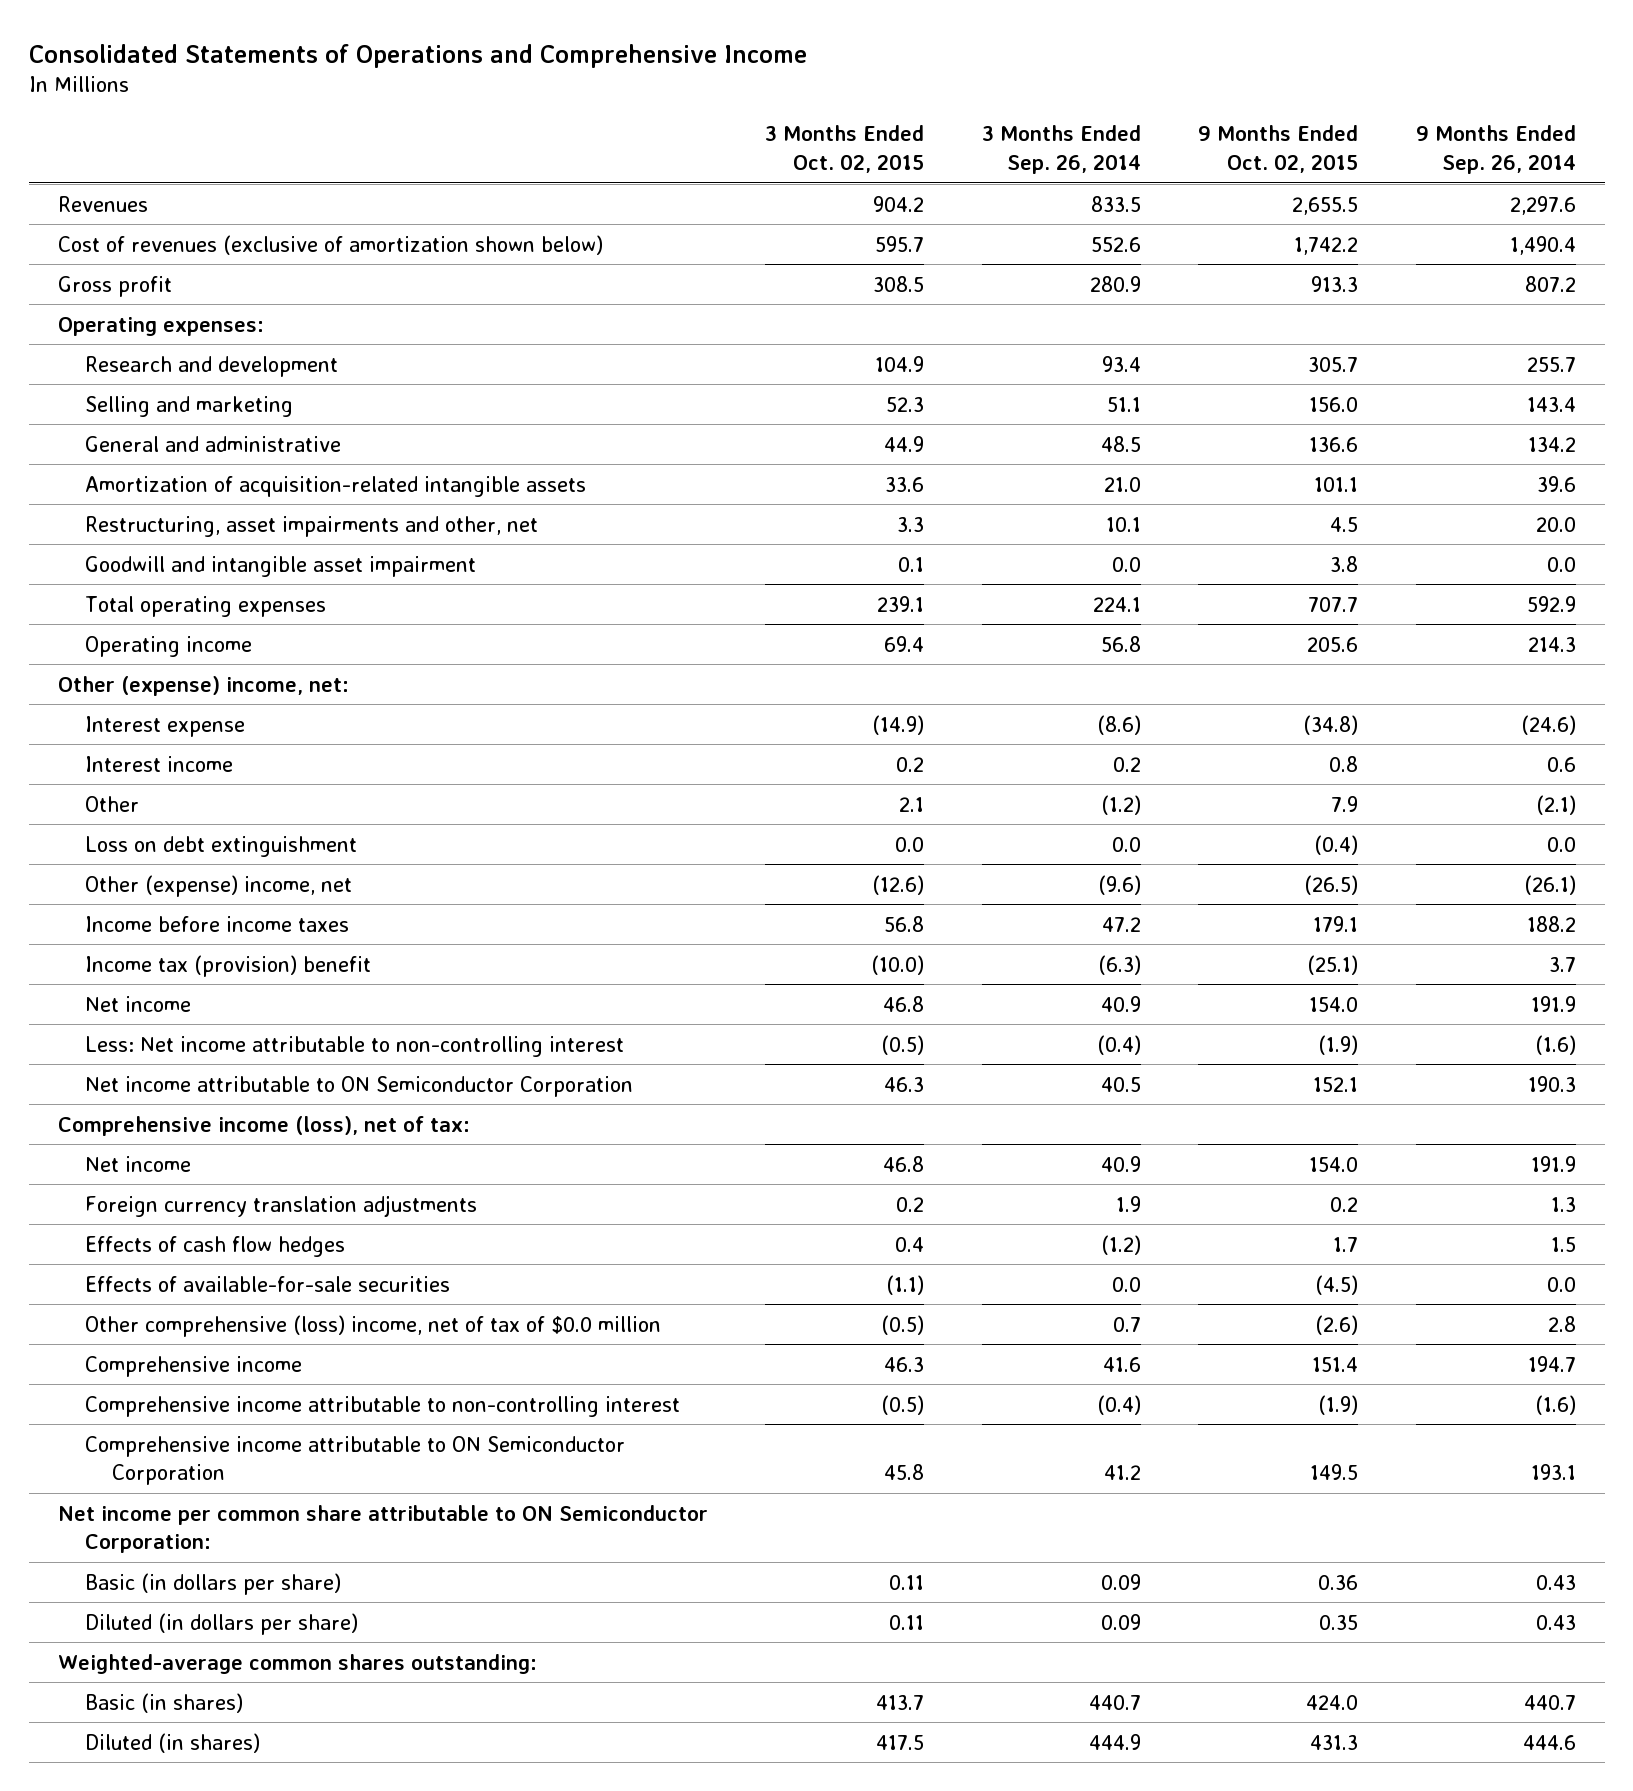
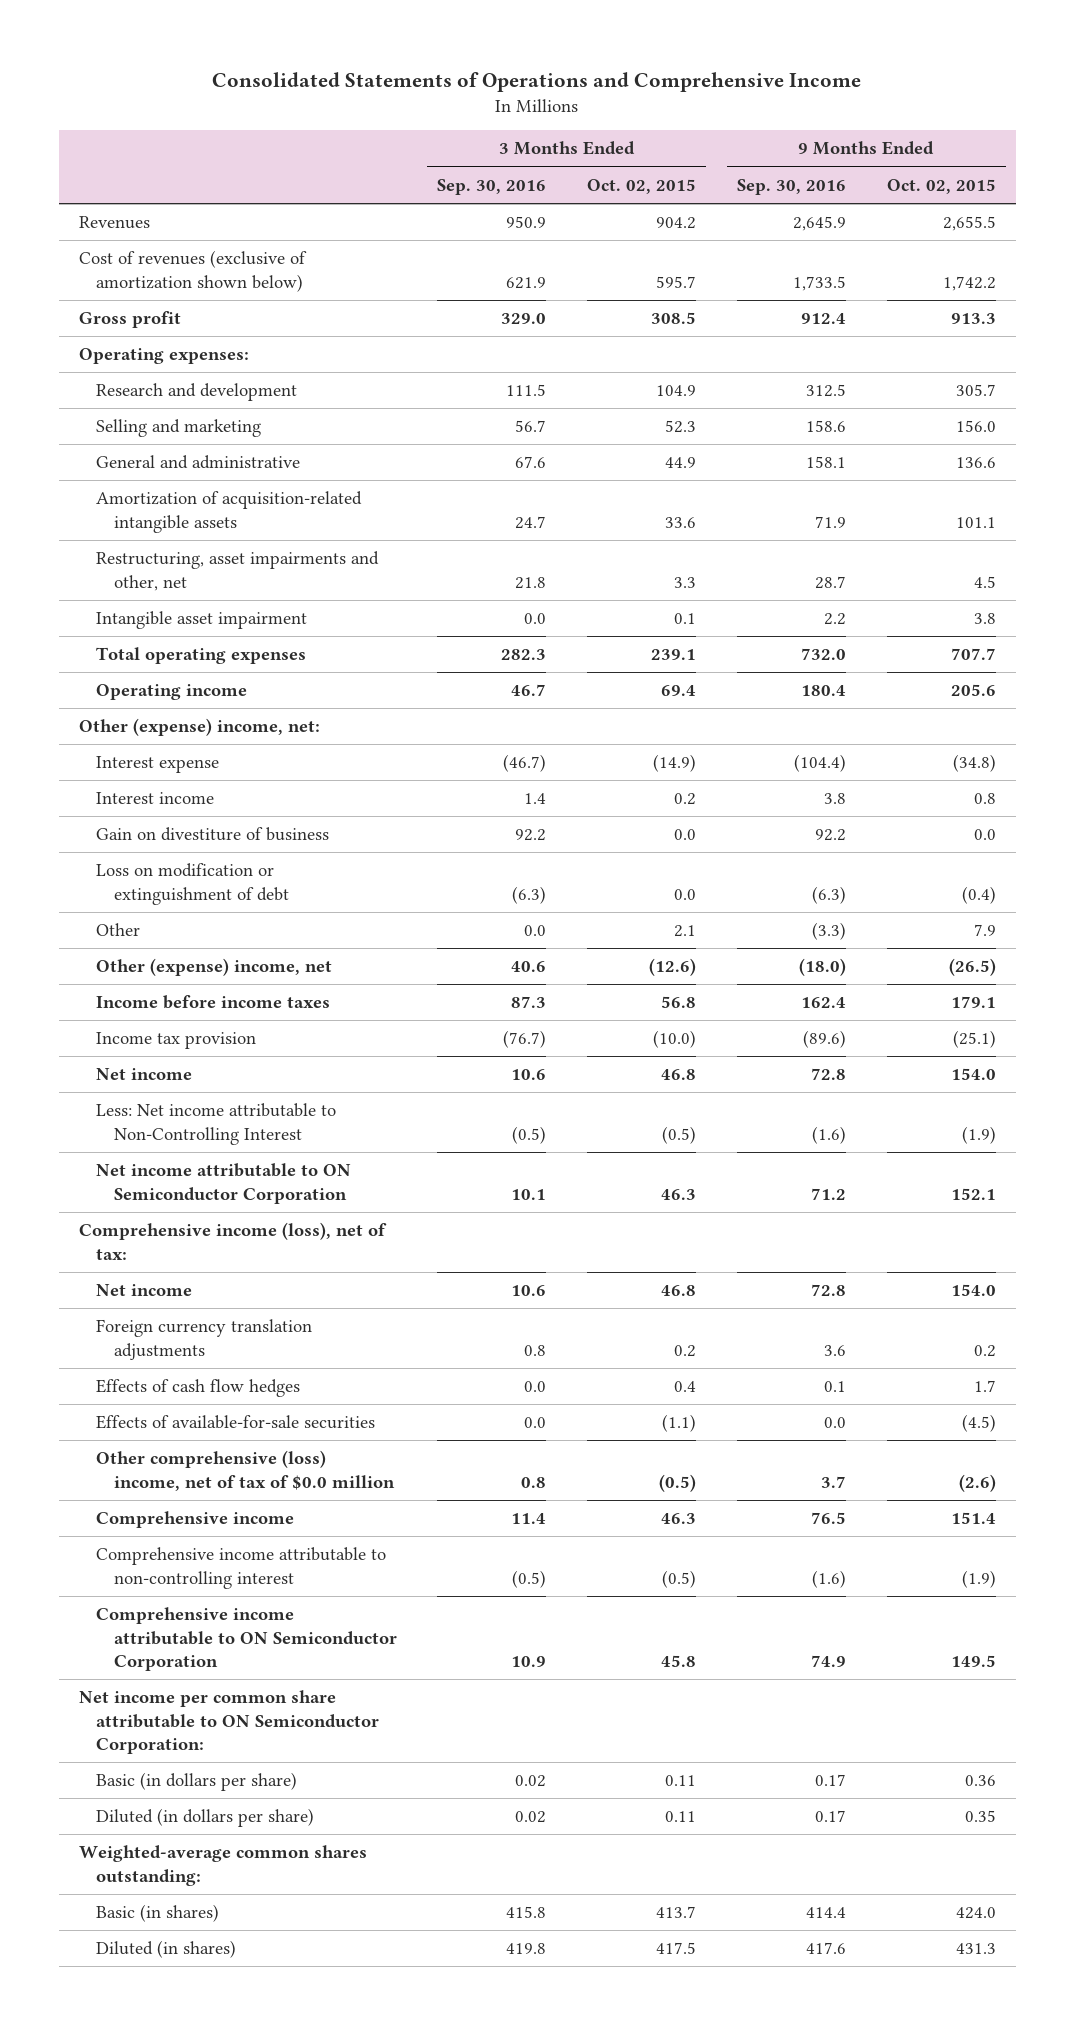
- | 3 Months Ended Oct. 02, 2015 | 3 Months Ended Sep. 26, 2014 | 9 Months Ended Oct. 02, 2015 | 9 Months Ended Sep. 26, 2014
+ | 3 Months Ended Sep. 30, 2016 | 3 Months Ended Oct. 02, 2015 | 9 Months Ended Sep. 30, 2016 | 9 Months Ended Oct. 02, 2015
- Goodwill and intangible asset impairment | 0.1 | 0.0 | 3.8 | 0.0
+ Intangible asset impairment | 0.0 | 0.1 | 2.2 | 3.8
+ Gain on divestiture of business | 92.2 | 0.0 | 92.2 | 0.0
+ Loss on modification or extinguishment of debt | (6.3) | 0.0 | (6.3) | (0.4)
- Loss on debt extinguishment | 0.0 | 0.0 | (0.4) | 0.0
- Income tax (provision) benefit | (10.0) | (6.3) | (25.1) | 3.7
+ Income tax provision | (76.7) | (10.0) | (89.6) | (25.1)
- Less: Net income attributable to non-controlling interest | (0.5) | (0.4) | (1.9) | (1.6)
+ Less: Net income attributable to Non-Controlling Interest | (0.5) | (0.5) | (1.6) | (1.9)

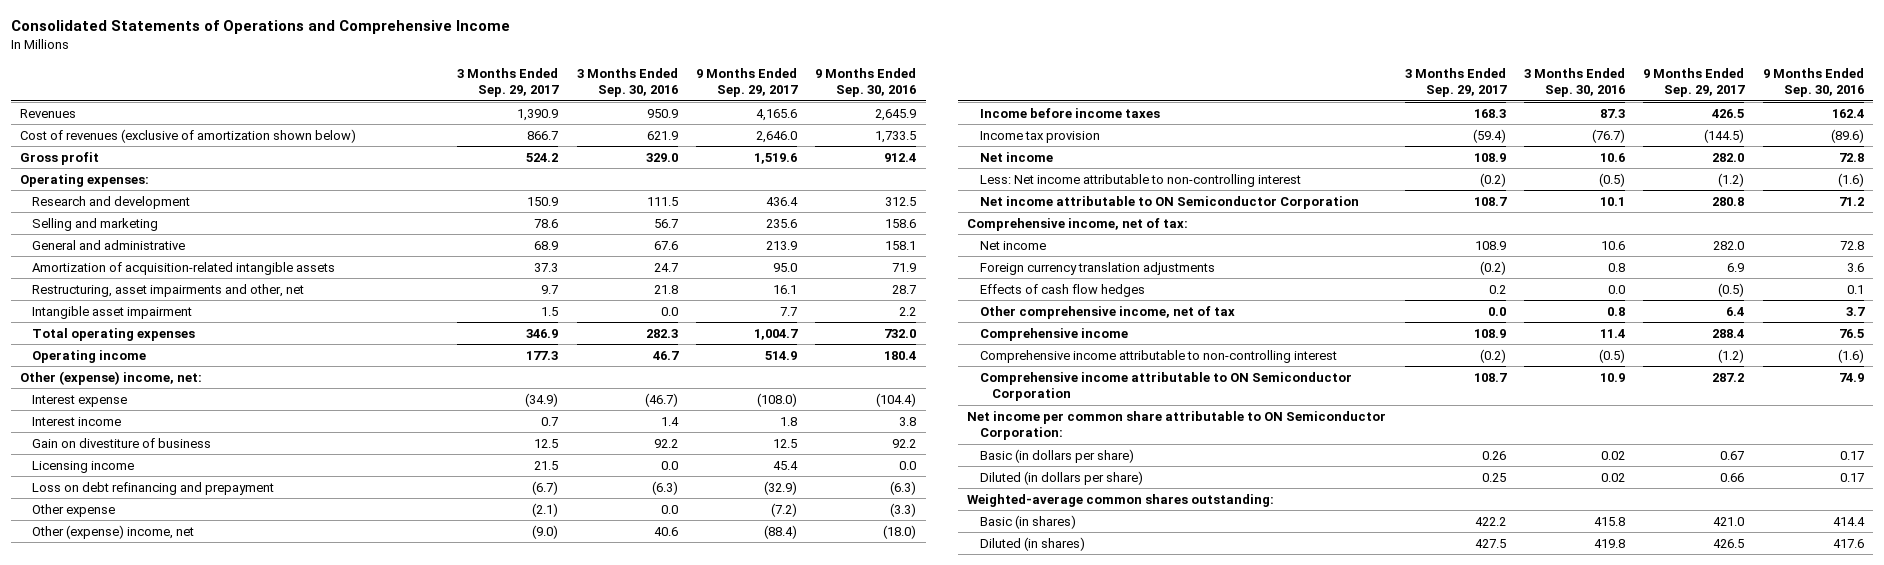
- | 3 Months Ended Sep. 30, 2016 | 3 Months Ended Oct. 02, 2015 | 9 Months Ended Sep. 30, 2016 | 9 Months Ended Oct. 02, 2015
+ | 3 Months Ended Sep. 29, 2017 | 3 Months Ended Sep. 30, 2016 | 9 Months Ended Sep. 29, 2017 | 9 Months Ended Sep. 30, 2016
- Loss on modification or extinguishment of debt | (6.3) | 0.0 | (6.3) | (0.4)
- Other | 0.0 | 2.1 | (3.3) | 7.9
+ Licensing income | 21.5 | 0.0 | 45.4 | 0.0
+ Loss on debt refinancing and prepayment | (6.7) | (6.3) | (32.9) | (6.3)
+ Other expense | (2.1) | 0.0 | (7.2) | (3.3)
- Less: Net income attributable to Non-Controlling Interest | (0.5) | (0.5) | (1.6) | (1.9)
+ Less: Net income attributable to non-controlling interest | (0.2) | (0.5) | (1.2) | (1.6)
- Comprehensive income (loss), net of tax:
+ Comprehensive income, net of tax:
- Effects of available-for-sale securities | 0.0 | (1.1) | 0.0 | (4.5)
- Other comprehensive (loss) income, net of tax of $0.0 million | 0.8 | (0.5) | 3.7 | (2.6)
+ Other comprehensive income, net of tax | 0.0 | 0.8 | 6.4 | 3.7

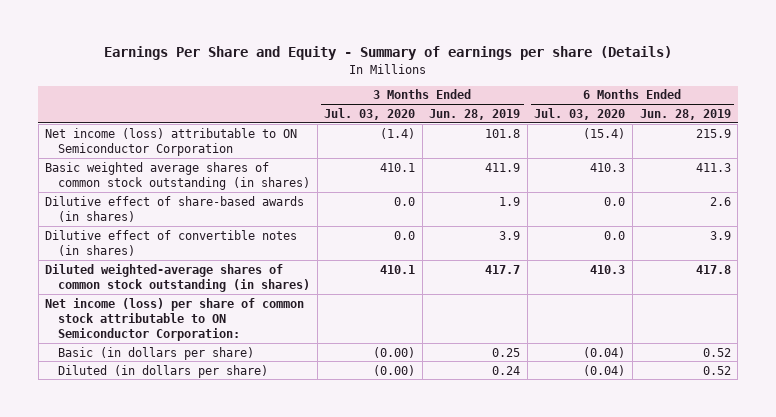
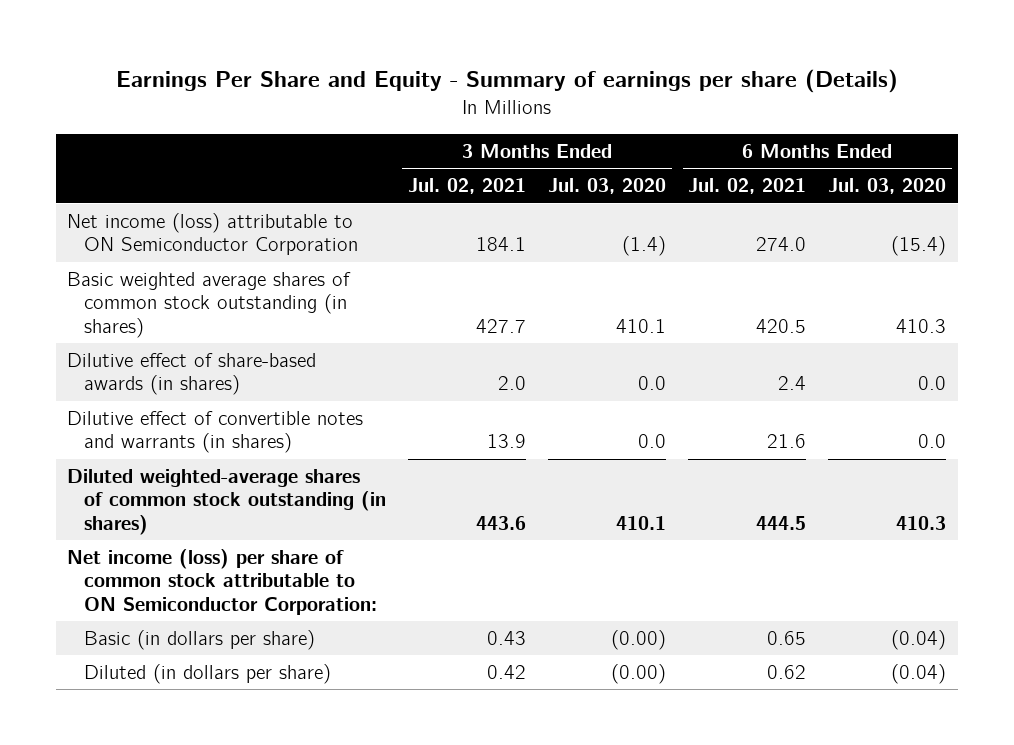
- | 3 Months Ended Jul. 03, 2020 | 3 Months Ended Jun. 28, 2019 | 6 Months Ended Jul. 03, 2020 | 6 Months Ended Jun. 28, 2019
+ | 3 Months Ended Jul. 02, 2021 | 3 Months Ended Jul. 03, 2020 | 6 Months Ended Jul. 02, 2021 | 6 Months Ended Jul. 03, 2020
- Dilutive effect of convertible notes (in shares) | 0.0 | 3.9 | 0.0 | 3.9
+ Dilutive effect of convertible notes and warrants (in shares) | 13.9 | 0.0 | 21.6 | 0.0

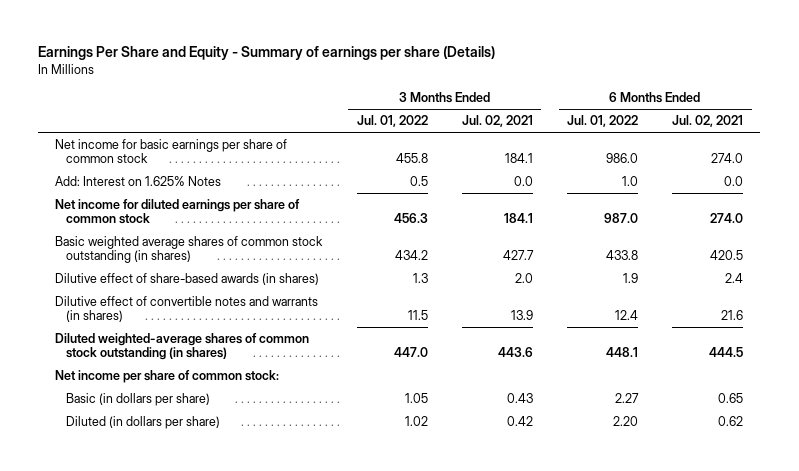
- | 3 Months Ended Jul. 02, 2021 | 3 Months Ended Jul. 03, 2020 | 6 Months Ended Jul. 02, 2021 | 6 Months Ended Jul. 03, 2020
+ | 3 Months Ended Jul. 01, 2022 | 3 Months Ended Jul. 02, 2021 | 6 Months Ended Jul. 01, 2022 | 6 Months Ended Jul. 02, 2021
- Net income (loss) attributable to ON Semiconductor Corporation | 184.1 | (1.4) | 274.0 | (15.4)
+ Net income for basic earnings per share of common stock | 455.8 | 184.1 | 986.0 | 274.0
+ Add: Interest on 1.625% Notes | 0.5 | 0.0 | 1.0 | 0.0
+ Net income for diluted earnings per share of common stock | 456.3 | 184.1 | 987.0 | 274.0
- Net income (loss) per share of common stock attributable to ON Semiconductor Corporation:
+ Net income per share of common stock:

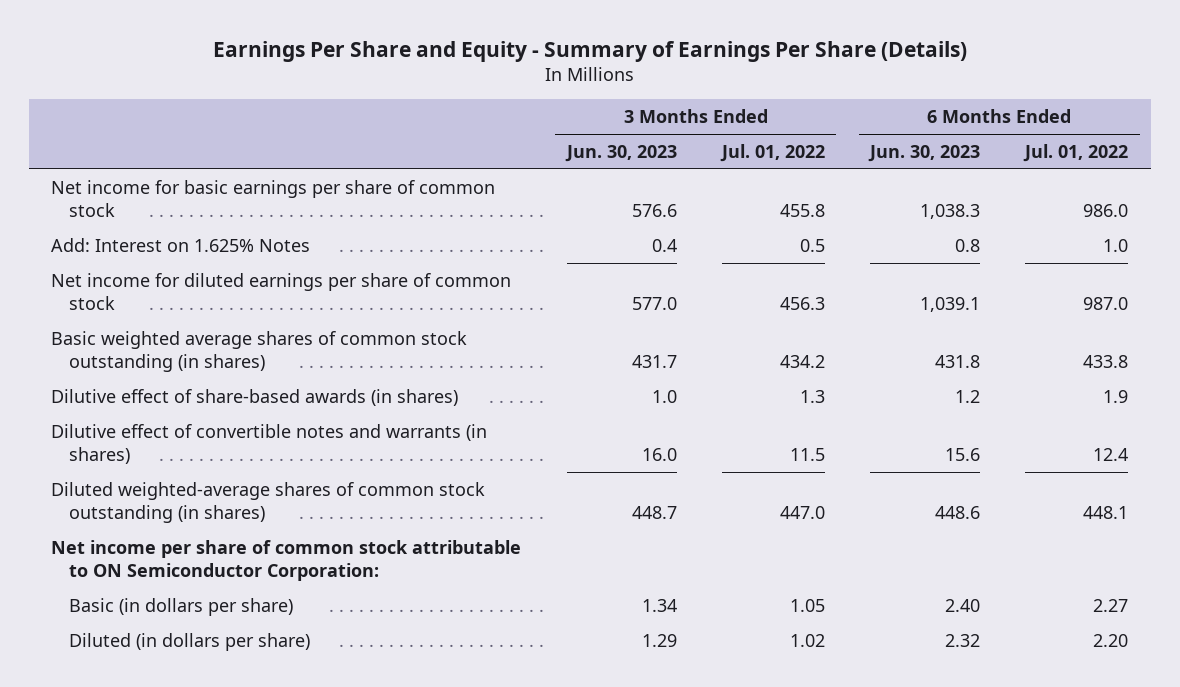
- Earnings Per Share and Equity - Summary of earnings per share (Details)
+ Earnings Per Share and Equity - Summary of Earnings Per Share (Details)
- | 3 Months Ended Jul. 01, 2022 | 3 Months Ended Jul. 02, 2021 | 6 Months Ended Jul. 01, 2022 | 6 Months Ended Jul. 02, 2021
+ | 3 Months Ended Jun. 30, 2023 | 3 Months Ended Jul. 01, 2022 | 6 Months Ended Jun. 30, 2023 | 6 Months Ended Jul. 01, 2022
- Net income per share of common stock:
+ Net income per share of common stock attributable to ON Semiconductor Corporation:

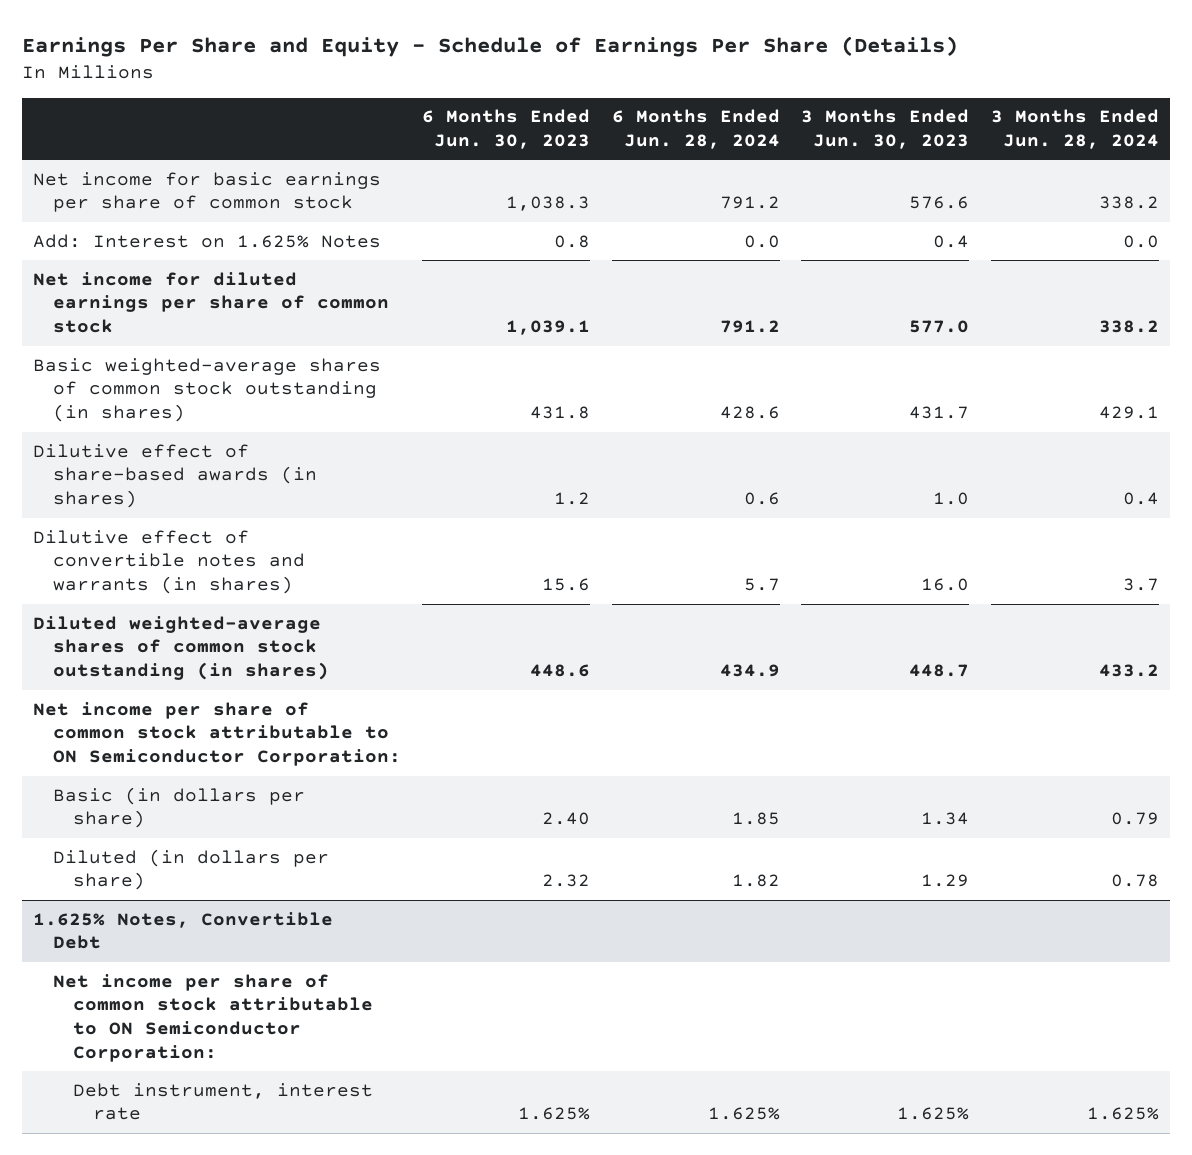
- Earnings Per Share and Equity - Summary of Earnings Per Share (Details)
+ Earnings Per Share and Equity - Schedule of Earnings Per Share (Details)
- | 3 Months Ended Jun. 30, 2023 | 3 Months Ended Jul. 01, 2022 | 6 Months Ended Jun. 30, 2023 | 6 Months Ended Jul. 01, 2022
+ | 6 Months Ended Jun. 30, 2023 | 6 Months Ended Jun. 28, 2024 | 3 Months Ended Jun. 30, 2023 | 3 Months Ended Jun. 28, 2024
- Basic weighted average shares of common stock outstanding (in shares) | 431.7 | 434.2 | 431.8 | 433.8
+ Basic weighted-average shares of common stock outstanding (in shares) | 431.8 | 428.6 | 431.7 | 429.1
+ 1.625% Notes, Convertible Debt
+ Net income per share of common stock attributable to ON Semiconductor Corporation:
+ Debt instrument, interest rate | 1.625% | 1.625% | 1.625% | 1.625%

